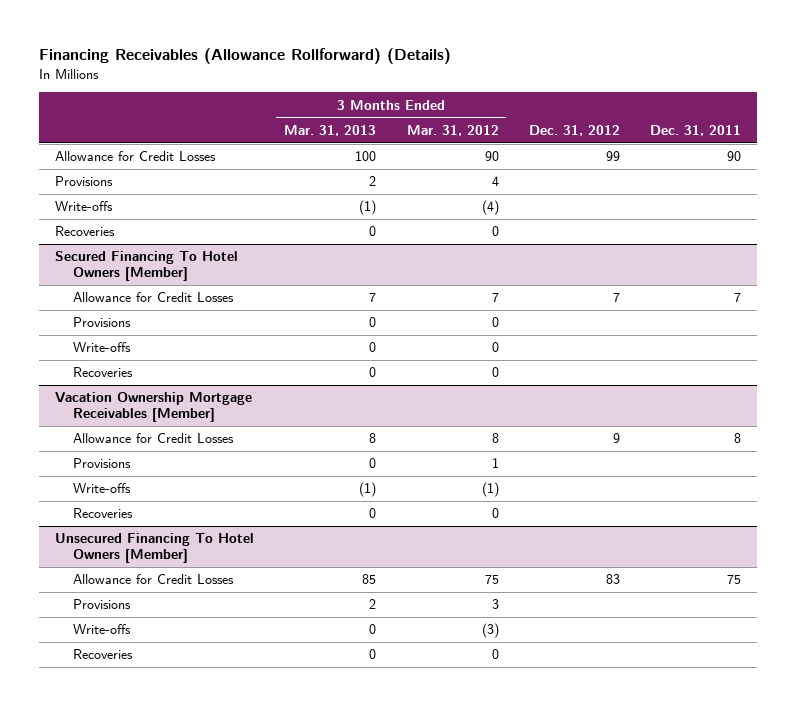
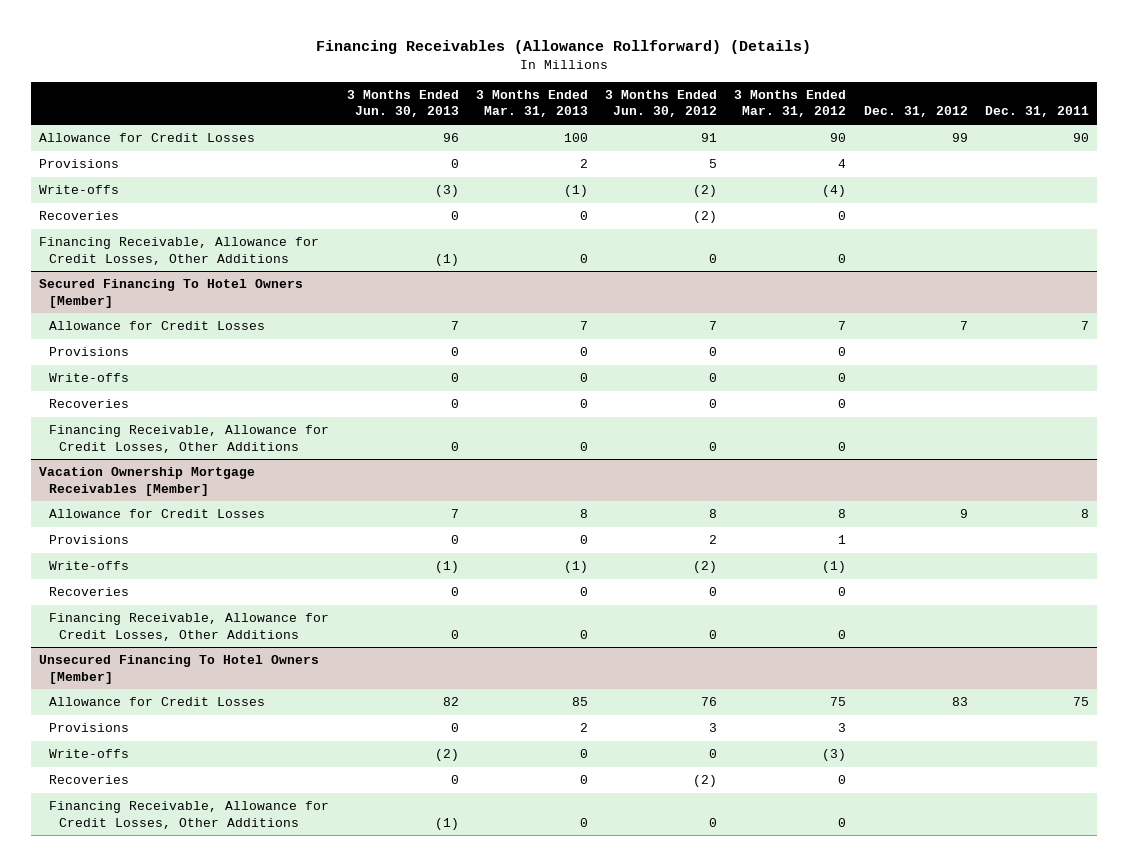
- | 3 Months Ended Mar. 31, 2013 | 3 Months Ended Mar. 31, 2012 | Dec. 31, 2012 | Dec. 31, 2011
+ | 3 Months Ended Jun. 30, 2013 | 3 Months Ended Mar. 31, 2013 | 3 Months Ended Jun. 30, 2012 | 3 Months Ended Mar. 31, 2012 | Dec. 31, 2012 | Dec. 31, 2011
+ Financing Receivable, Allowance for Credit Losses, Other Additions | (1) | 0 | 0 | 0 | |
@ Secured Financing To Hotel Owners [Member]
+ Financing Receivable, Allowance for Credit Losses, Other Additions | 0 | 0 | 0 | 0 | |
@ Vacation Ownership Mortgage Receivables [Member]
+ Financing Receivable, Allowance for Credit Losses, Other Additions | 0 | 0 | 0 | 0 | |
@ Unsecured Financing To Hotel Owners [Member]
+ Financing Receivable, Allowance for Credit Losses, Other Additions | (1) | 0 | 0 | 0 | |

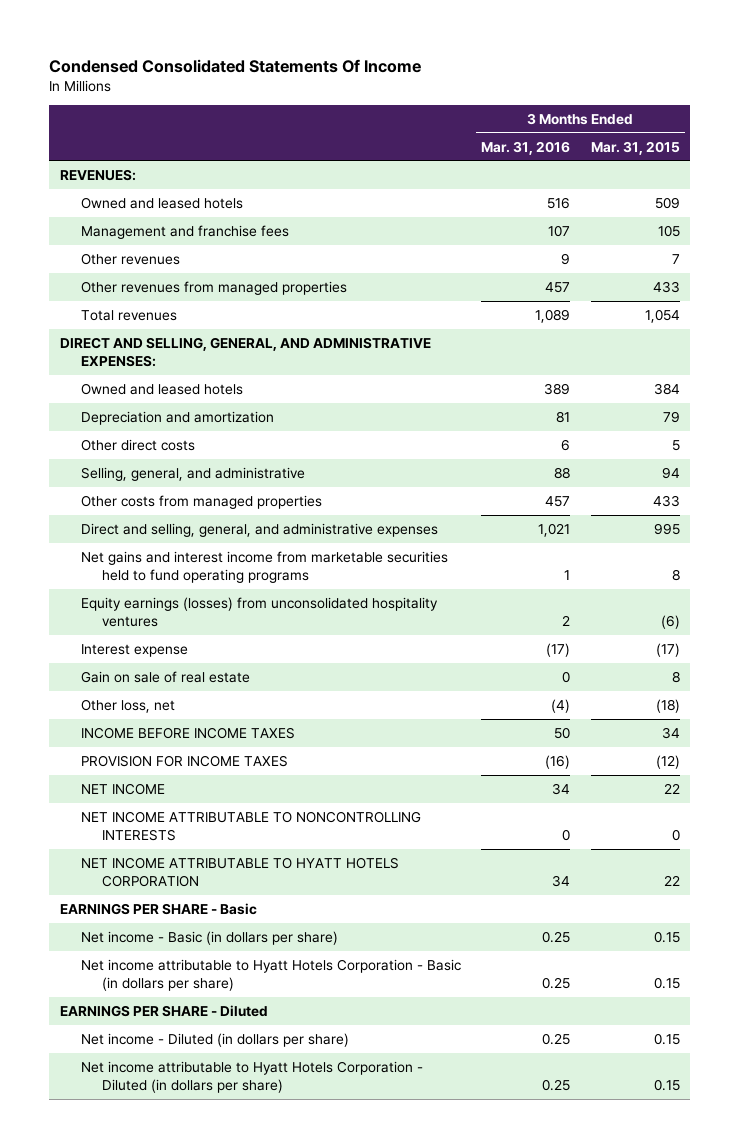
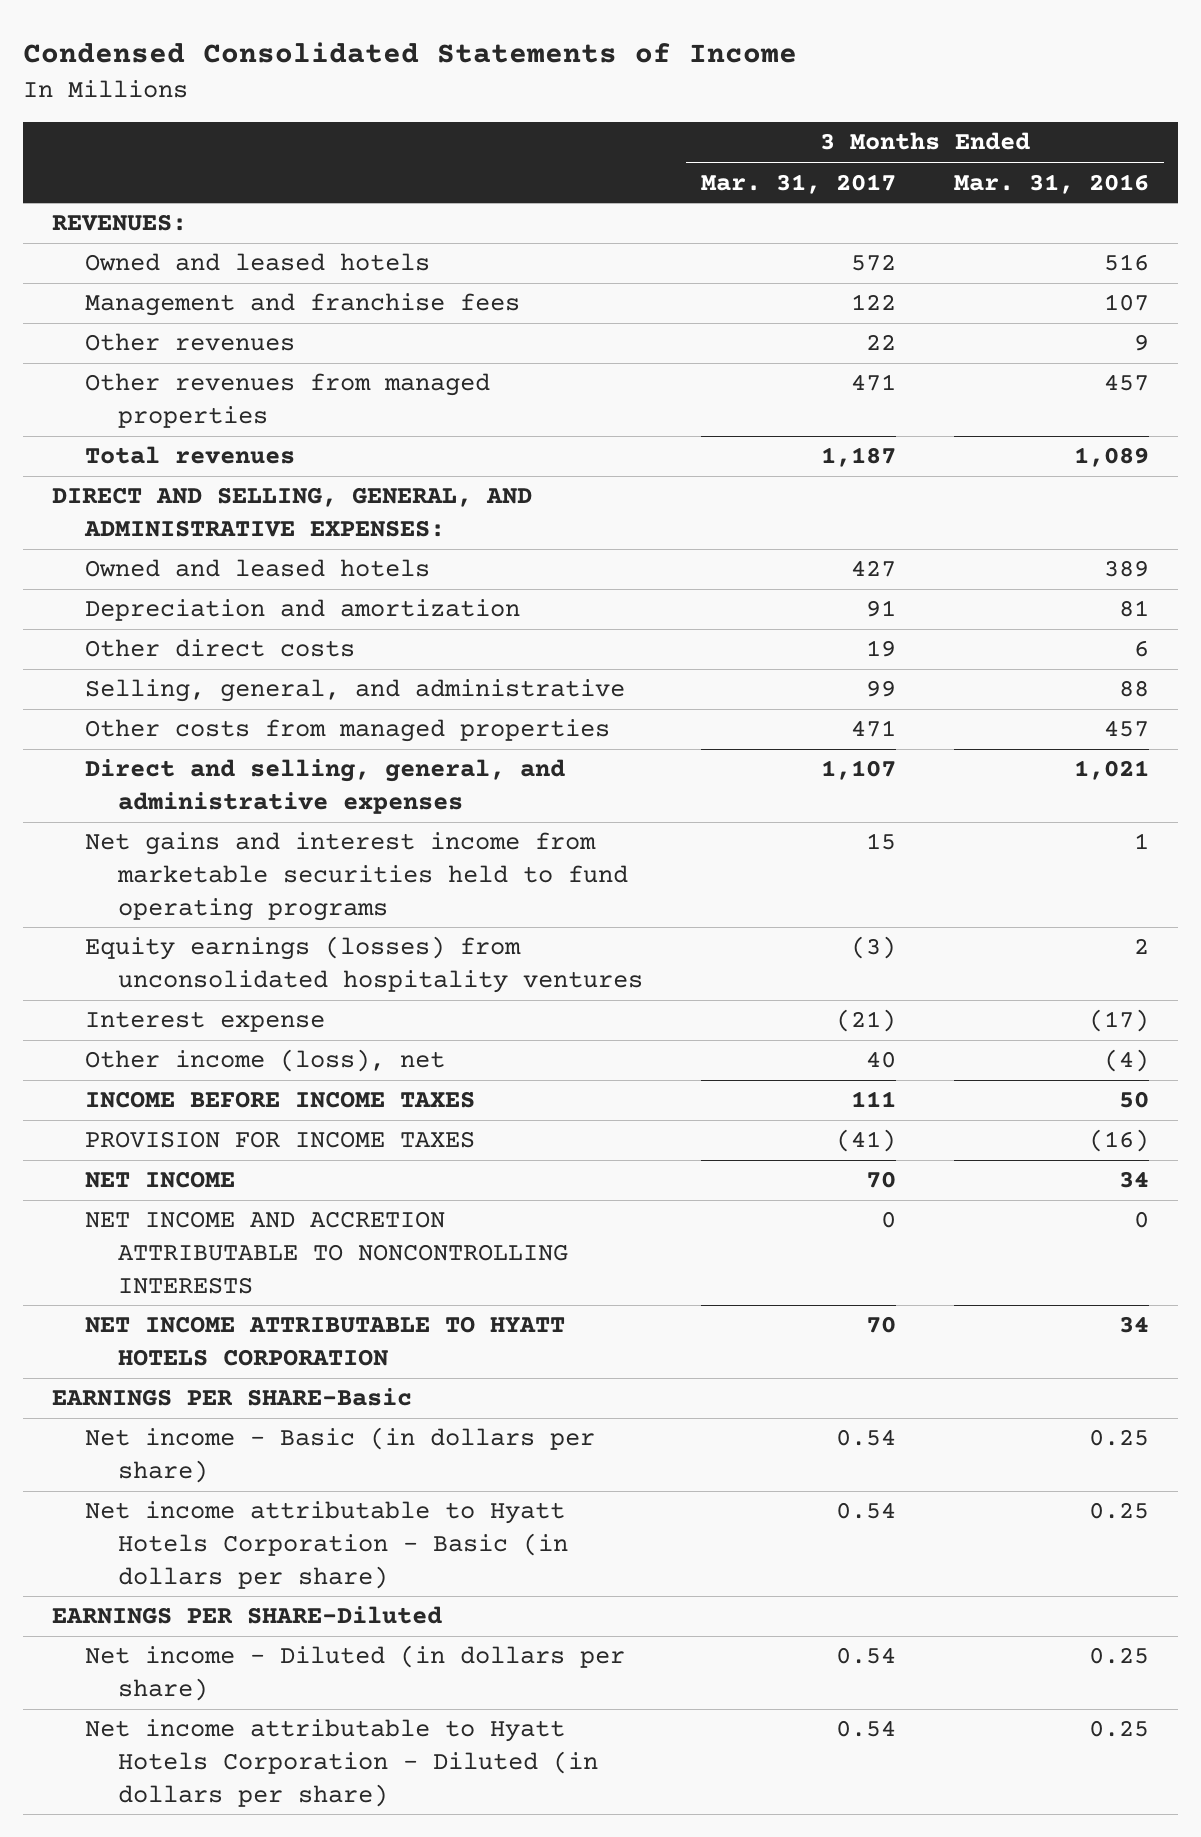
- Condensed Consolidated Statements Of Income
+ Condensed Consolidated Statements of Income
- | 3 Months Ended Mar. 31, 2016 | 3 Months Ended Mar. 31, 2015
+ | 3 Months Ended Mar. 31, 2017 | 3 Months Ended Mar. 31, 2016
- Gain on sale of real estate | 0 | 8
- Other loss, net | (4) | (18)
+ Other income (loss), net | 40 | (4)
- NET INCOME ATTRIBUTABLE TO NONCONTROLLING INTERESTS | 0 | 0
+ NET INCOME AND ACCRETION ATTRIBUTABLE TO NONCONTROLLING INTERESTS | 0 | 0
- EARNINGS PER SHARE - Basic
+ EARNINGS PER SHARE-Basic
- EARNINGS PER SHARE - Diluted
+ EARNINGS PER SHARE-Diluted

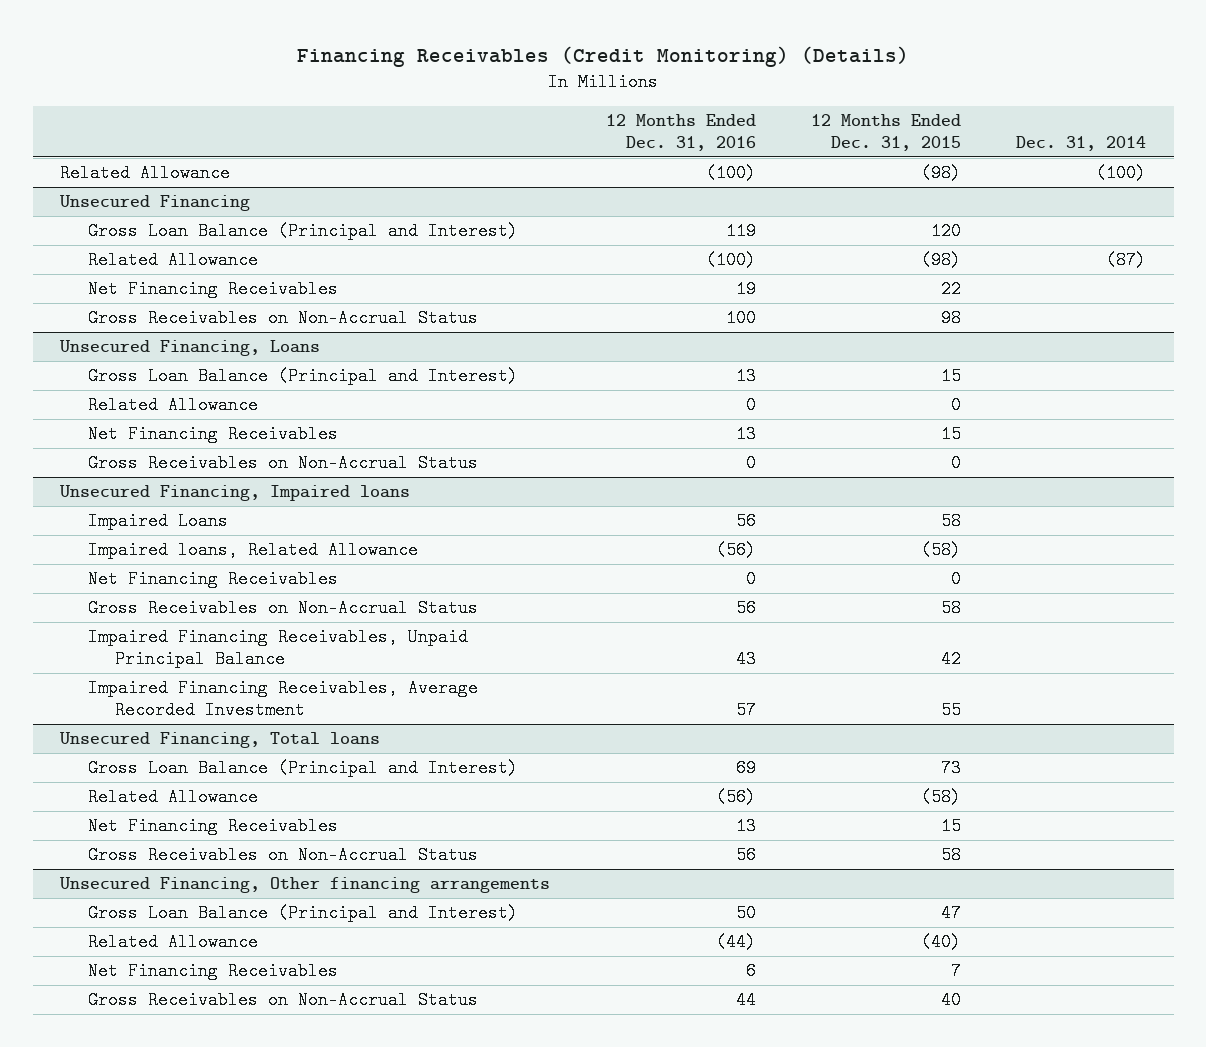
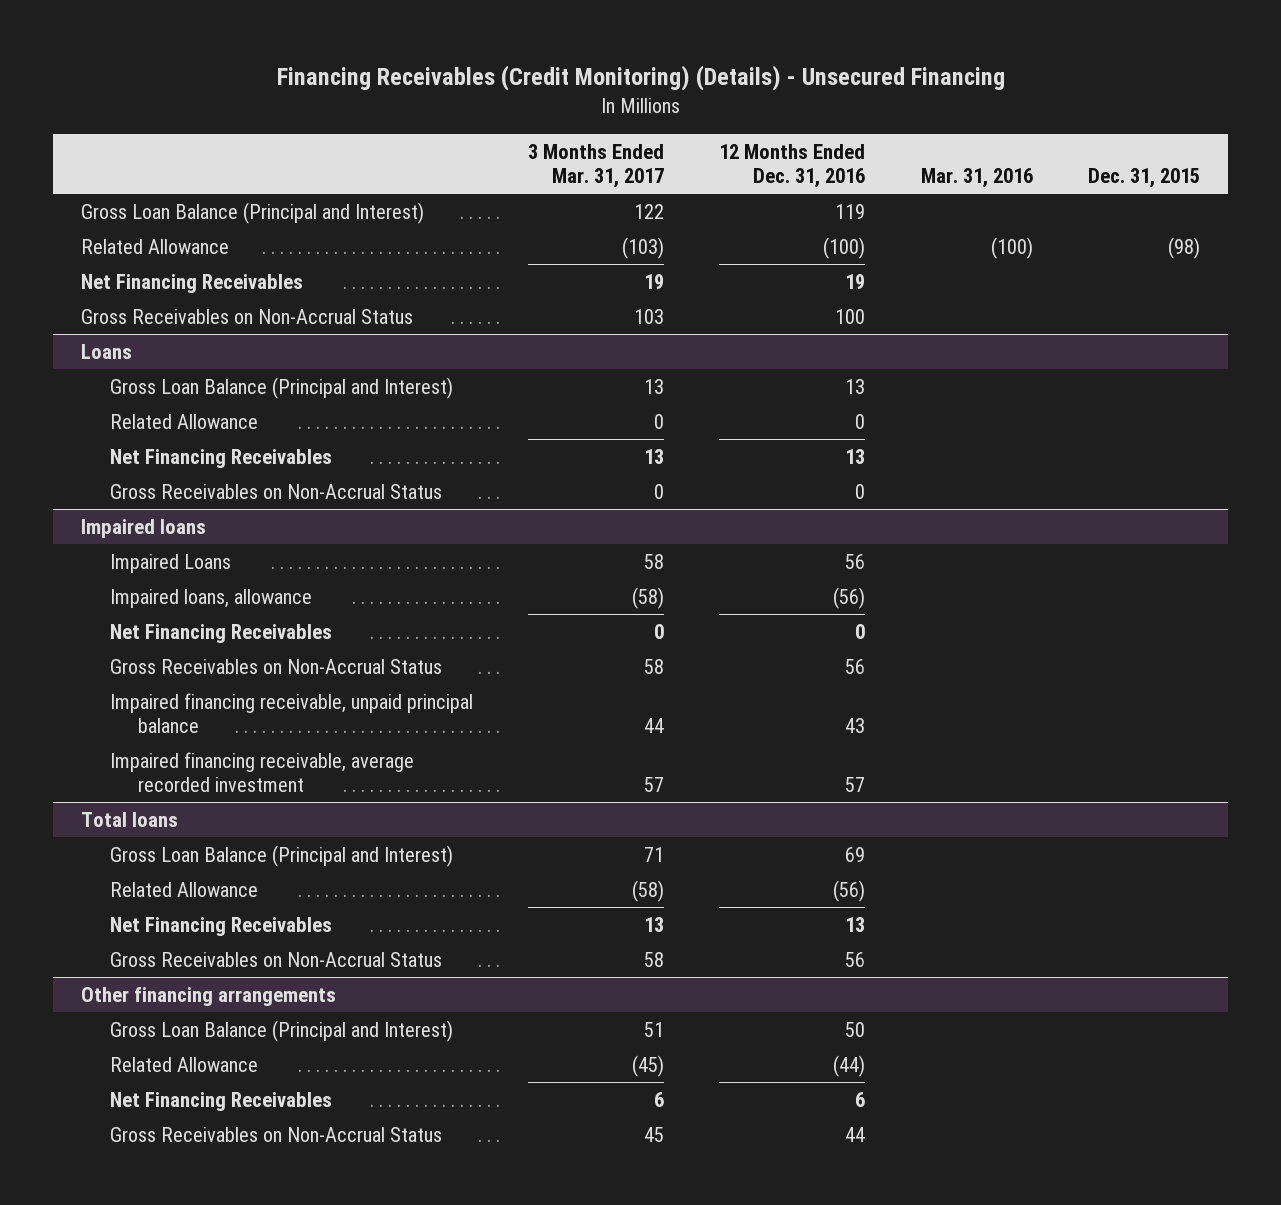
- Financing Receivables (Credit Monitoring) (Details)
+ Financing Receivables (Credit Monitoring) (Details) - Unsecured Financing
- | 12 Months Ended Dec. 31, 2016 | 12 Months Ended Dec. 31, 2015 | Dec. 31, 2014
+ | 3 Months Ended Mar. 31, 2017 | 12 Months Ended Dec. 31, 2016 | Mar. 31, 2016 | Dec. 31, 2015
- Related Allowance | (100) | (98) | (100)
- Unsecured Financing
- Unsecured Financing, Loans
+ Loans
- Unsecured Financing, Impaired loans
+ Impaired loans
- Impaired loans, Related Allowance | (56) | (58) |
+ Impaired loans, allowance | (58) | (56) | |
- Impaired Financing Receivables, Unpaid Principal Balance | 43 | 42 |
- Impaired Financing Receivables, Average Recorded Investment | 57 | 55 |
- Unsecured Financing, Total loans
+ Impaired financing receivable, unpaid principal balance | 44 | 43 | |
+ Impaired financing receivable, average recorded investment | 57 | 57 | |
+ Total loans
- Unsecured Financing, Other financing arrangements
+ Other financing arrangements

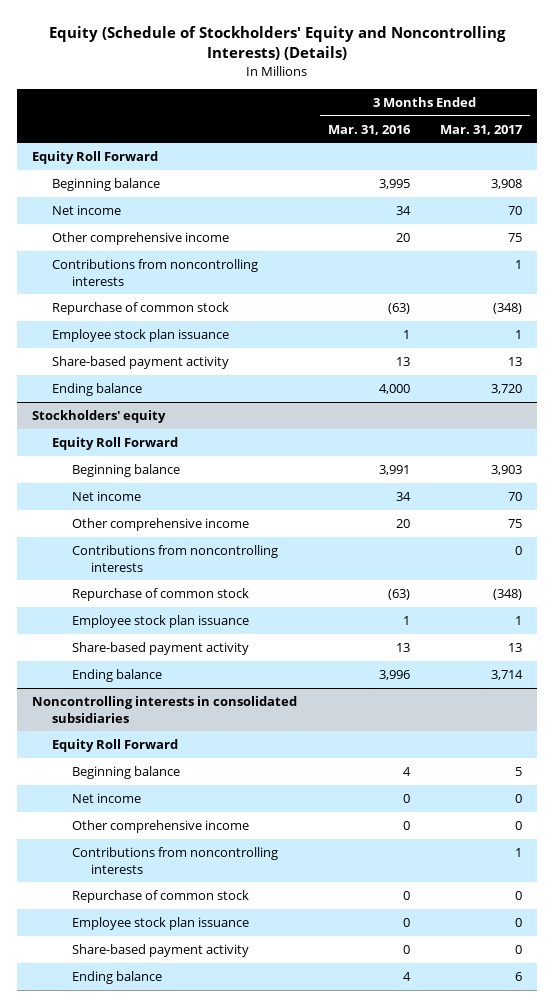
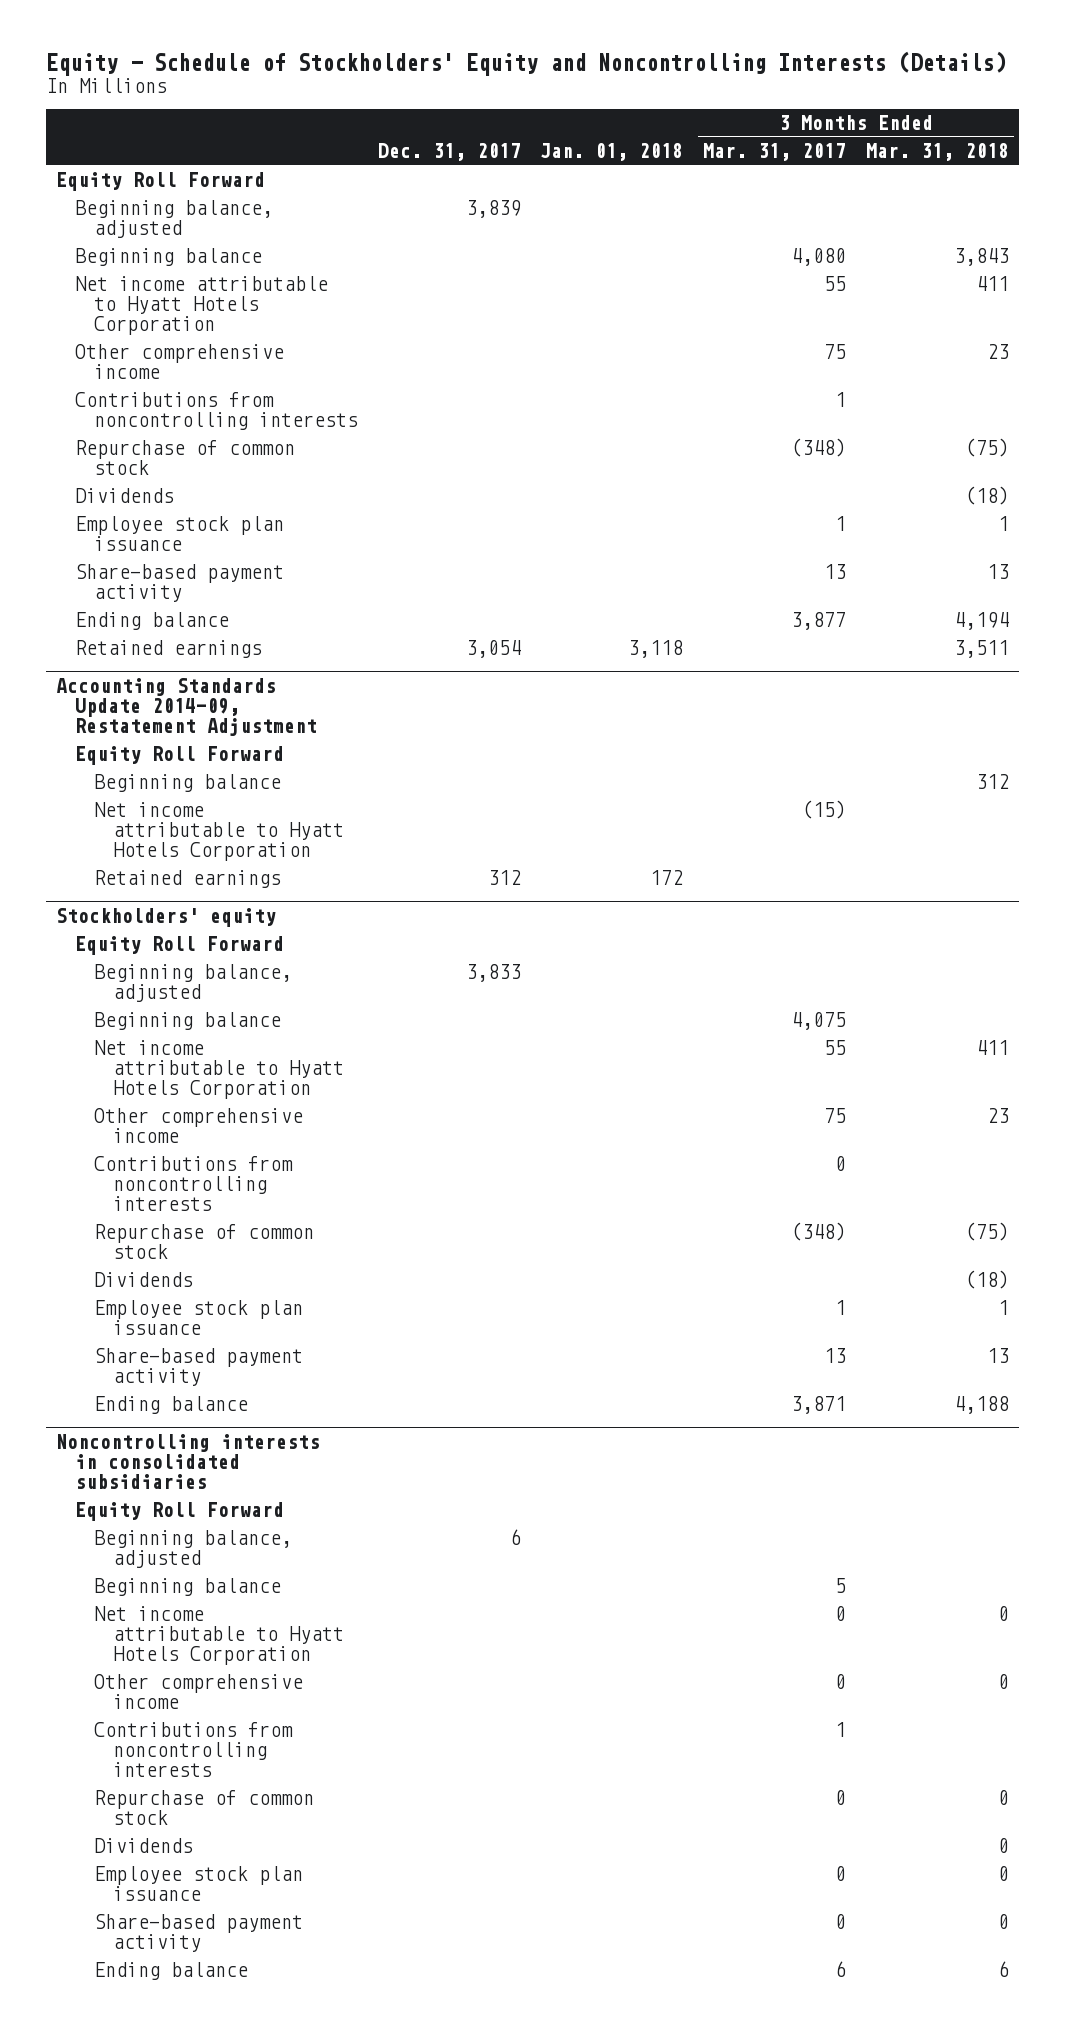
- Equity (Schedule of Stockholders' Equity and Noncontrolling Interests) (Details)
+ Equity - Schedule of Stockholders' Equity and Noncontrolling Interests (Details)
- | 3 Months Ended Mar. 31, 2016 | 3 Months Ended Mar. 31, 2017
+ | Dec. 31, 2017 | Jan. 01, 2018 | 3 Months Ended Mar. 31, 2017 | 3 Months Ended Mar. 31, 2018
- Beginning balance | 3,995 | 3,908
- Net income | 34 | 70
+ Beginning balance, adjusted | 3,839 | | |
+ Beginning balance | | | 4,080 | 3,843
+ Net income attributable to Hyatt Hotels Corporation | | | 55 | 411
+ Dividends | | | | (18)
- Ending balance | 4,000 | 3,720
+ Ending balance | | | 3,877 | 4,194
+ Retained earnings | 3,054 | 3,118 | | 3,511
+ Accounting Standards Update 2014-09, Restatement Adjustment
+ Equity Roll Forward
+ Beginning balance | | | | 312
+ Net income attributable to Hyatt Hotels Corporation | | | (15) |
+ Retained earnings | 312 | 172 | |
@ Stockholders' equity
- Beginning balance | 3,991 | 3,903
- Net income | 34 | 70
+ Beginning balance, adjusted | 3,833 | | |
+ Beginning balance | | | 4,075 |
+ Net income attributable to Hyatt Hotels Corporation | | | 55 | 411
+ Dividends | | | | (18)
- Ending balance | 3,996 | 3,714
+ Ending balance | | | 3,871 | 4,188
@ Noncontrolling interests in consolidated subsidiaries
+ Beginning balance, adjusted | 6 | | |
- Net income | 0 | 0
+ Net income attributable to Hyatt Hotels Corporation | | | 0 | 0
+ Dividends | | | | 0

